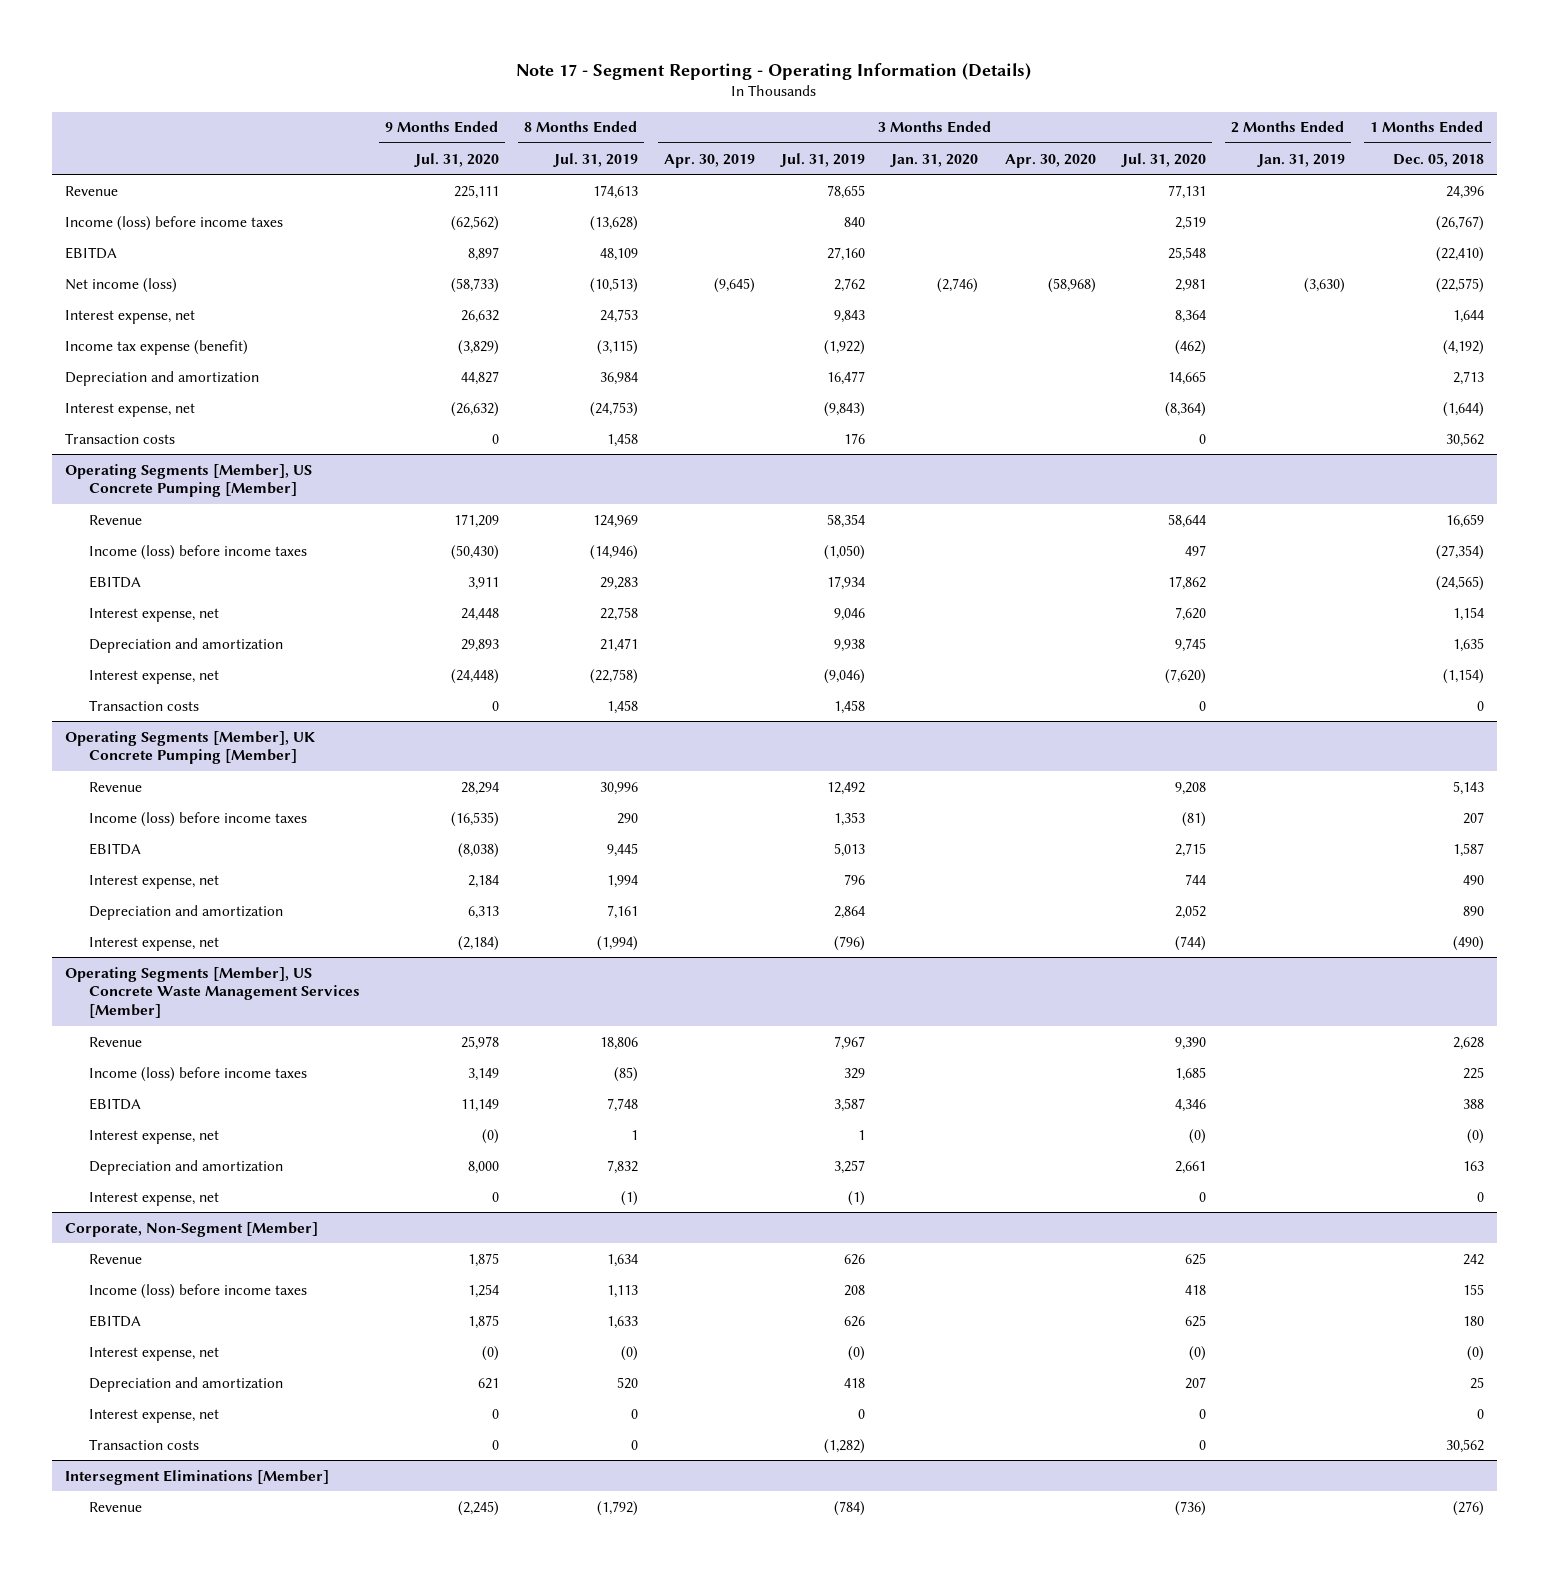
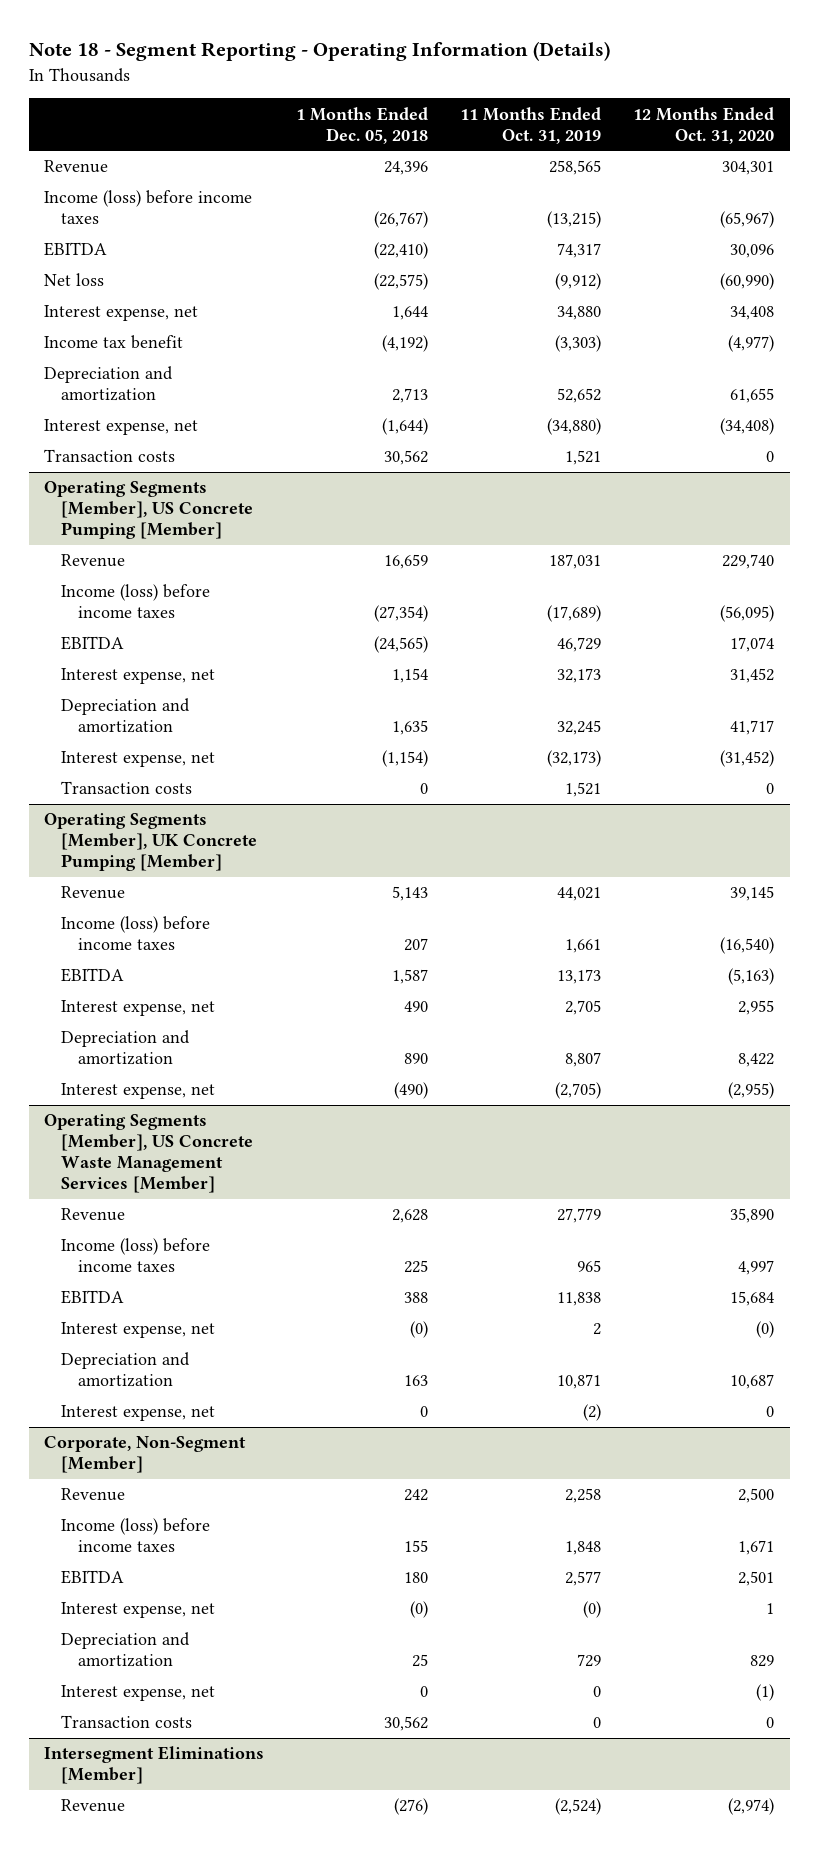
- Note 17 - Segment Reporting - Operating Information (Details)
+ Note 18 - Segment Reporting - Operating Information (Details)
- | 9 Months Ended Jul. 31, 2020 | 8 Months Ended Jul. 31, 2019 | 3 Months Ended Apr. 30, 2019 | 3 Months Ended Jul. 31, 2019 | 3 Months Ended Jan. 31, 2020 | 3 Months Ended Apr. 30, 2020 | 3 Months Ended Jul. 31, 2020 | 2 Months Ended Jan. 31, 2019 | 1 Months Ended Dec. 05, 2018
+ | 1 Months Ended Dec. 05, 2018 | 11 Months Ended Oct. 31, 2019 | 12 Months Ended Oct. 31, 2020
- Net income (loss) | (58,733) | (10,513) | (9,645) | 2,762 | (2,746) | (58,968) | 2,981 | (3,630) | (22,575)
+ Net loss | (22,575) | (9,912) | (60,990)
- Income tax expense (benefit) | (3,829) | (3,115) | | (1,922) | | | (462) | | (4,192)
+ Income tax benefit | (4,192) | (3,303) | (4,977)

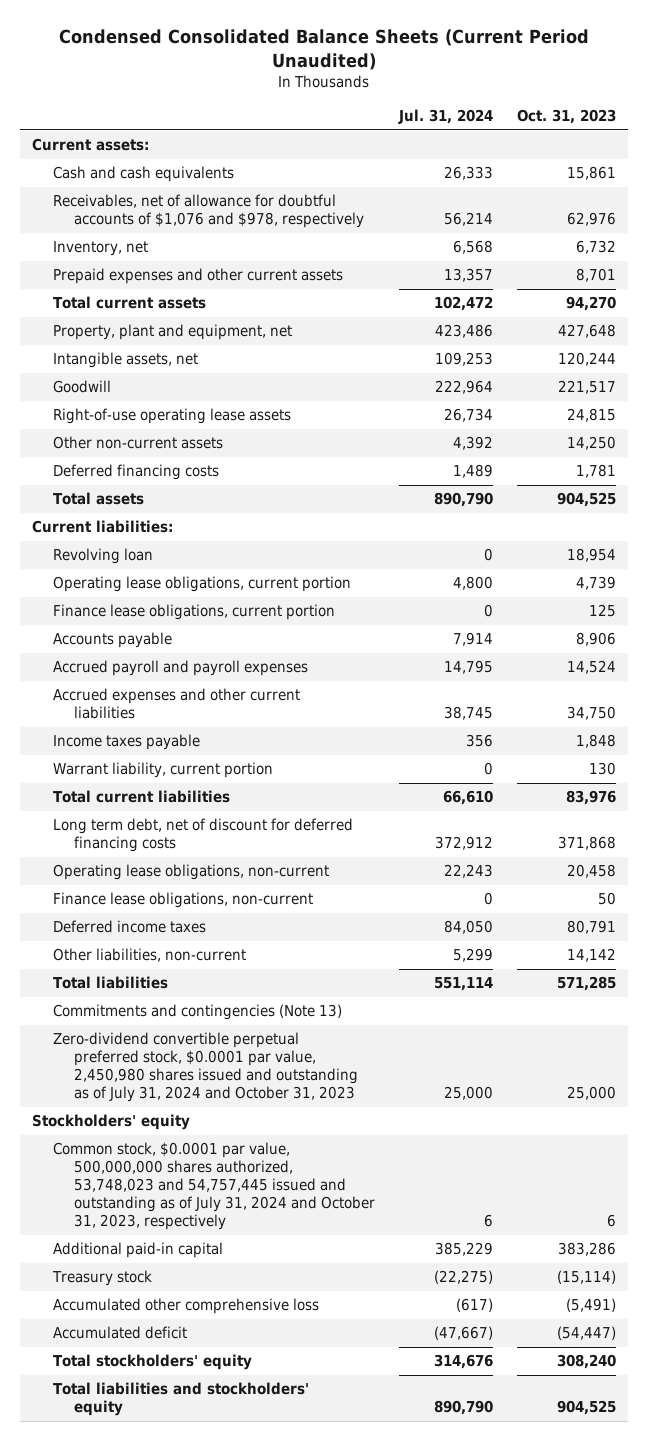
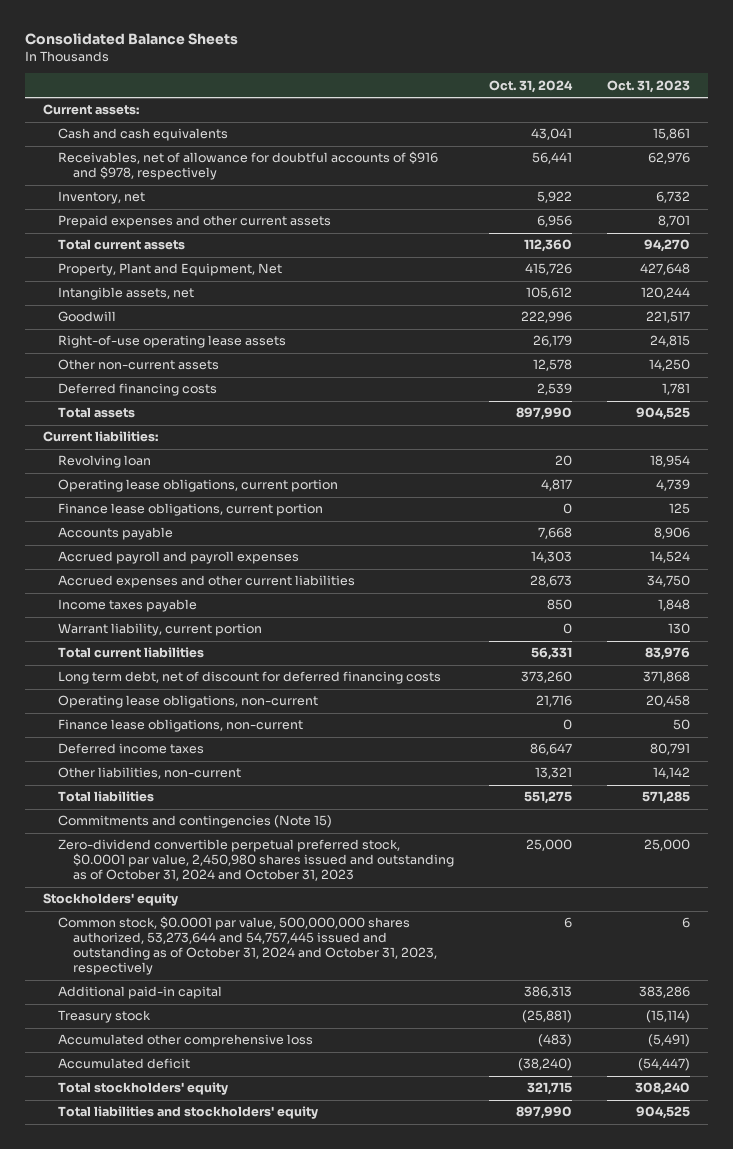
- Condensed Consolidated Balance Sheets (Current Period Unaudited)
+ Consolidated Balance Sheets
- | Jul. 31, 2024 | Oct. 31, 2023
+ | Oct. 31, 2024 | Oct. 31, 2023
- Receivables, net of allowance for doubtful accounts of $1,076 and $978, respectively | 56,214 | 62,976
+ Receivables, net of allowance for doubtful accounts of $916 and $978, respectively | 56,441 | 62,976
- Property, plant and equipment, net | 423,486 | 427,648
+ Property, Plant and Equipment, Net | 415,726 | 427,648
- Commitments and contingencies (Note 13)
- Zero-dividend convertible perpetual preferred stock, $0.0001 par value, 2,450,980 shares issued and outstanding as of July 31, 2024 and October 31, 2023 | 25,000 | 25,000
+ Commitments and contingencies (Note 15)
+ Zero-dividend convertible perpetual preferred stock, $0.0001 par value, 2,450,980 shares issued and outstanding as of October 31, 2024 and October 31, 2023 | 25,000 | 25,000
- Common stock, $0.0001 par value, 500,000,000 shares authorized, 53,748,023 and 54,757,445 issued and outstanding as of July 31, 2024 and October 31, 2023, respectively | 6 | 6
+ Common stock, $0.0001 par value, 500,000,000 shares authorized, 53,273,644 and 54,757,445 issued and outstanding as of October 31, 2024 and October 31, 2023, respectively | 6 | 6

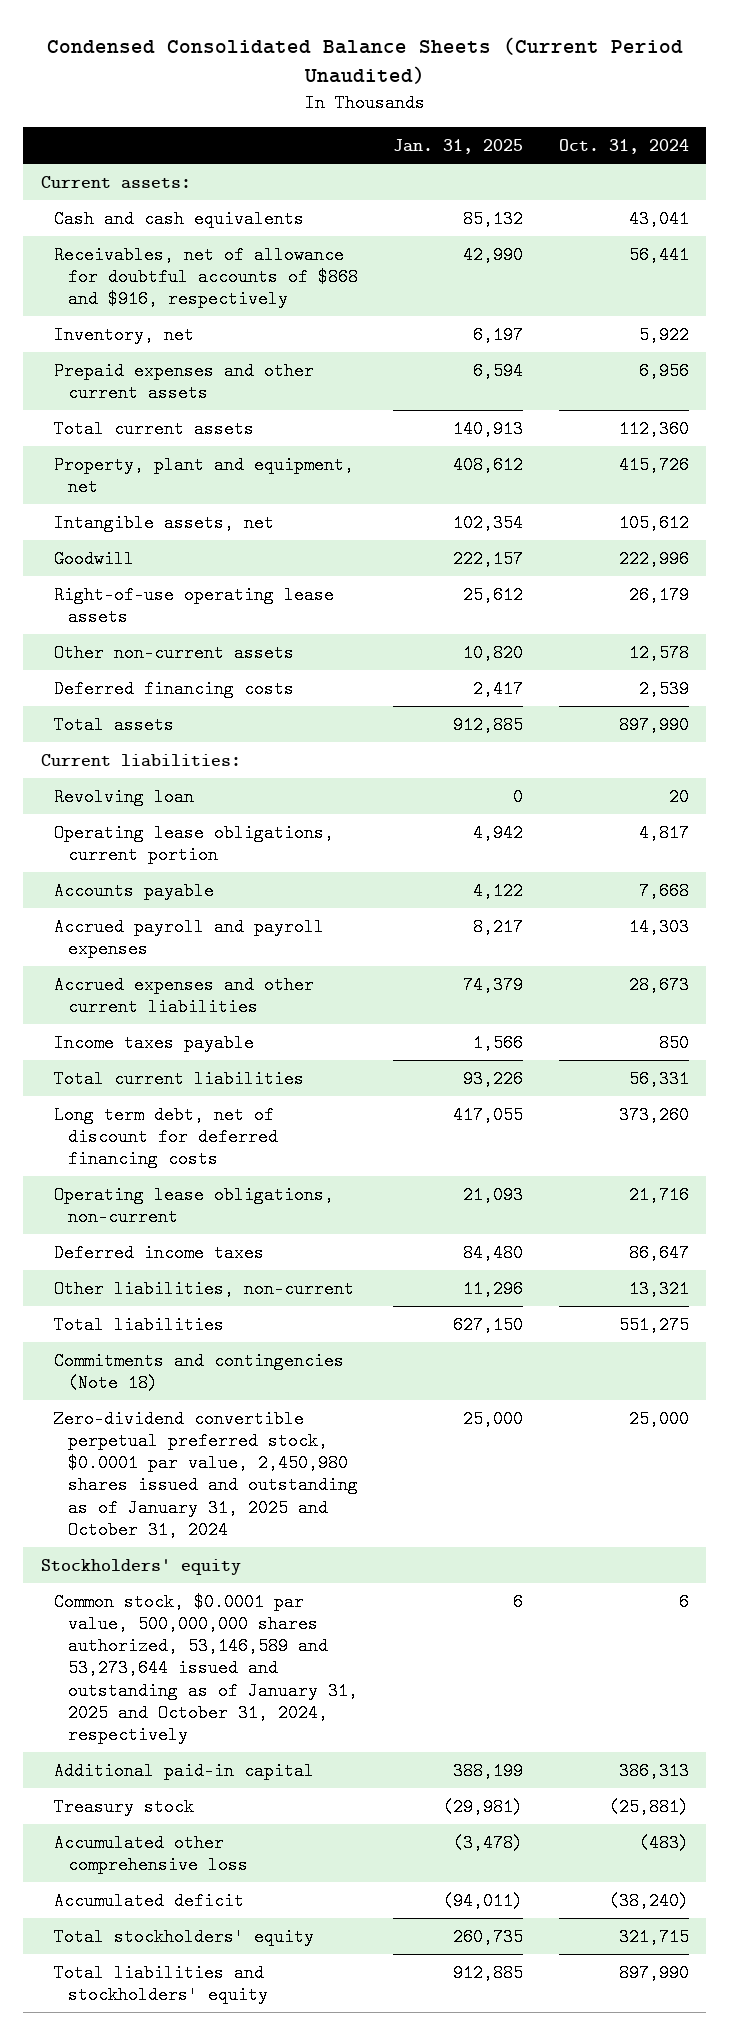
- Consolidated Balance Sheets
+ Condensed Consolidated Balance Sheets (Current Period Unaudited)
- | Oct. 31, 2024 | Oct. 31, 2023
+ | Jan. 31, 2025 | Oct. 31, 2024
- Receivables, net of allowance for doubtful accounts of $916 and $978, respectively | 56,441 | 62,976
+ Receivables, net of allowance for doubtful accounts of $868 and $916, respectively | 42,990 | 56,441
- Property, Plant and Equipment, Net | 415,726 | 427,648
+ Property, plant and equipment, net | 408,612 | 415,726
- Finance lease obligations, current portion | 0 | 125
- Warrant liability, current portion | 0 | 130
- Finance lease obligations, non-current | 0 | 50
- Commitments and contingencies (Note 15)
- Zero-dividend convertible perpetual preferred stock, $0.0001 par value, 2,450,980 shares issued and outstanding as of October 31, 2024 and October 31, 2023 | 25,000 | 25,000
+ Commitments and contingencies (Note 18)
+ Zero-dividend convertible perpetual preferred stock, $0.0001 par value, 2,450,980 shares issued and outstanding as of January 31, 2025 and October 31, 2024 | 25,000 | 25,000
- Common stock, $0.0001 par value, 500,000,000 shares authorized, 53,273,644 and 54,757,445 issued and outstanding as of October 31, 2024 and October 31, 2023, respectively | 6 | 6
+ Common stock, $0.0001 par value, 500,000,000 shares authorized, 53,146,589 and 53,273,644 issued and outstanding as of January 31, 2025 and October 31, 2024, respectively | 6 | 6

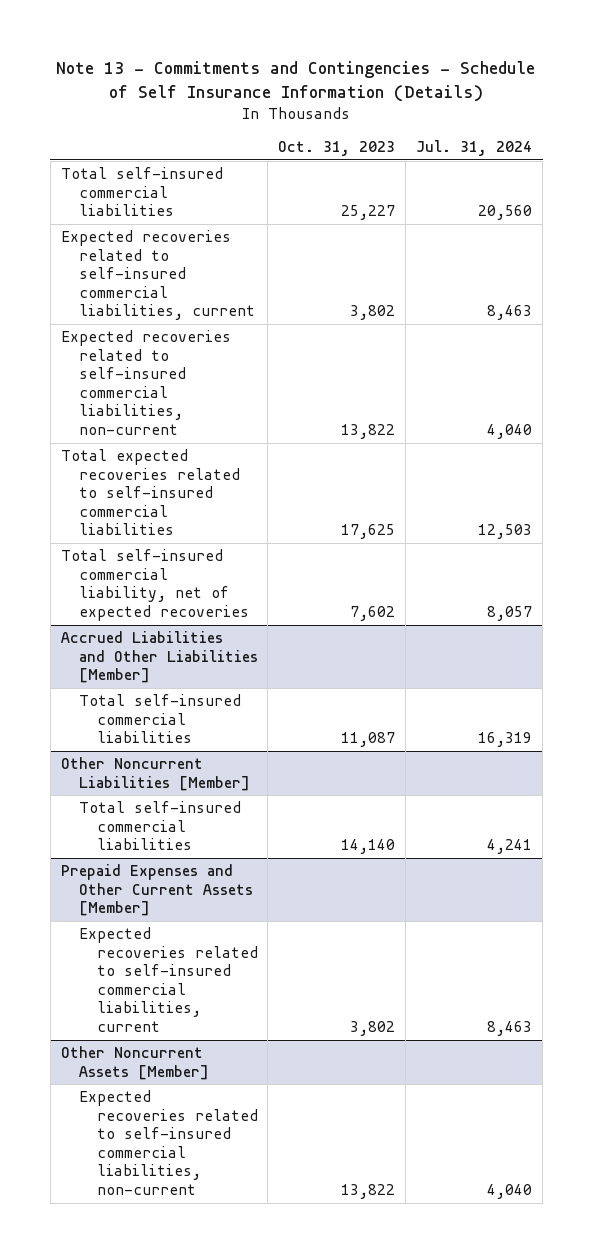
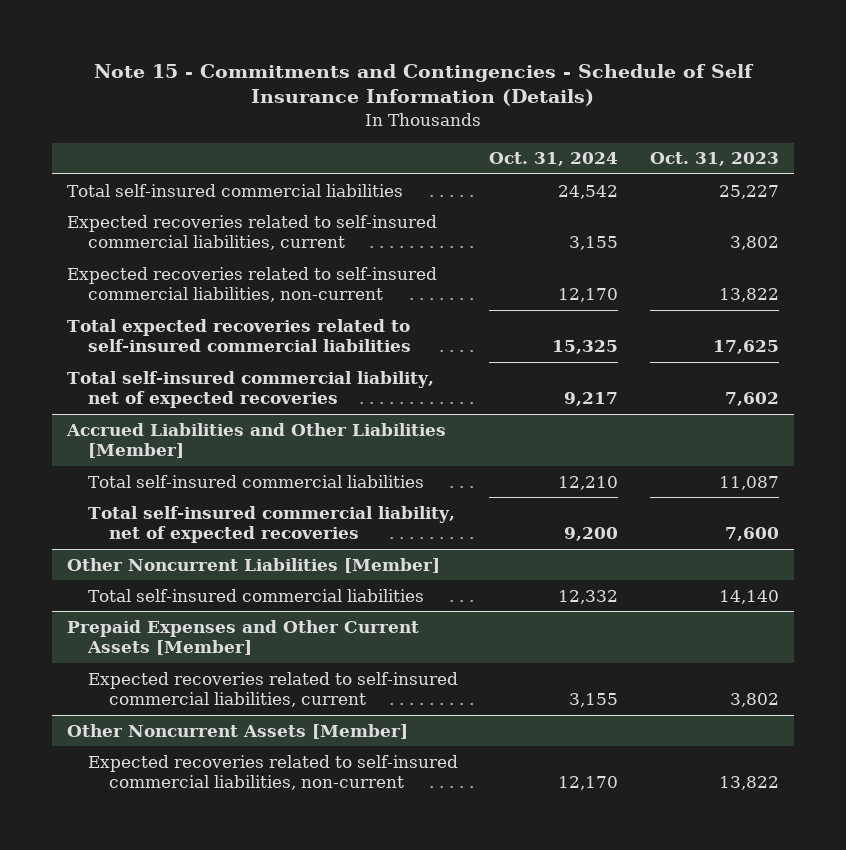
- Note 13 - Commitments and Contingencies - Schedule of Self Insurance Information (Details)
+ Note 15 - Commitments and Contingencies - Schedule of Self Insurance Information (Details)
- | Oct. 31, 2023 | Jul. 31, 2024
+ | Oct. 31, 2024 | Oct. 31, 2023
@ Accrued Liabilities and Other Liabilities [Member]
+ Total self-insured commercial liability, net of expected recoveries | 9,200 | 7,600

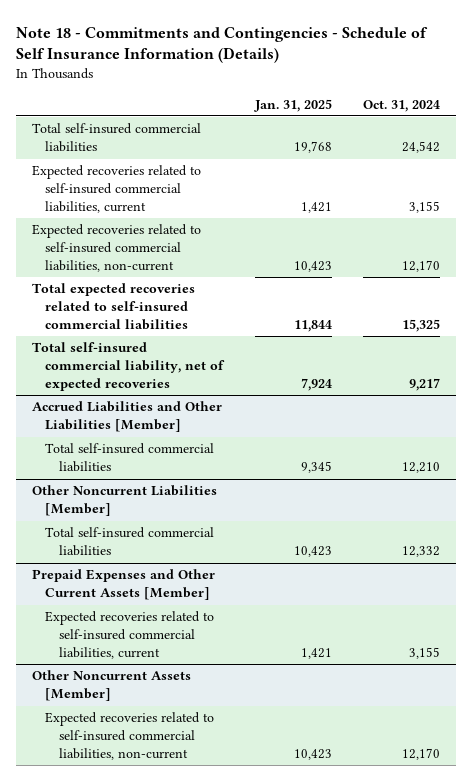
- Note 15 - Commitments and Contingencies - Schedule of Self Insurance Information (Details)
+ Note 18 - Commitments and Contingencies - Schedule of Self Insurance Information (Details)
- | Oct. 31, 2024 | Oct. 31, 2023
+ | Jan. 31, 2025 | Oct. 31, 2024
@ Accrued Liabilities and Other Liabilities [Member]
- Total self-insured commercial liability, net of expected recoveries | 9,200 | 7,600

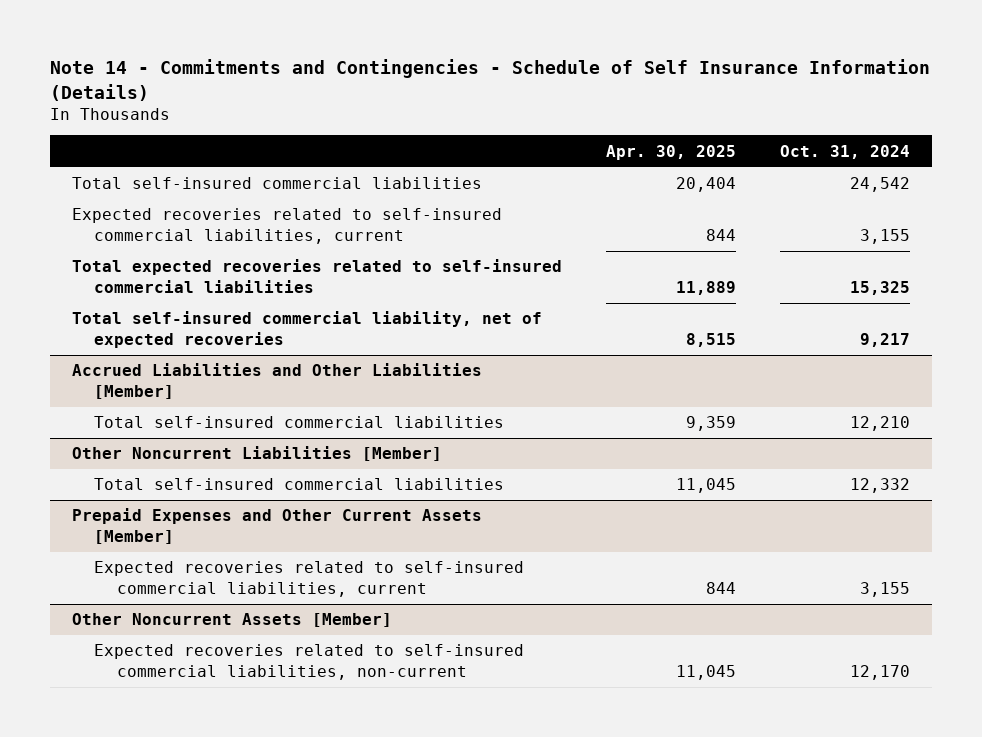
- Note 18 - Commitments and Contingencies - Schedule of Self Insurance Information (Details)
+ Note 14 - Commitments and Contingencies - Schedule of Self Insurance Information (Details)
- | Jan. 31, 2025 | Oct. 31, 2024
+ | Apr. 30, 2025 | Oct. 31, 2024
- Expected recoveries related to self-insured commercial liabilities, non-current | 10,423 | 12,170

